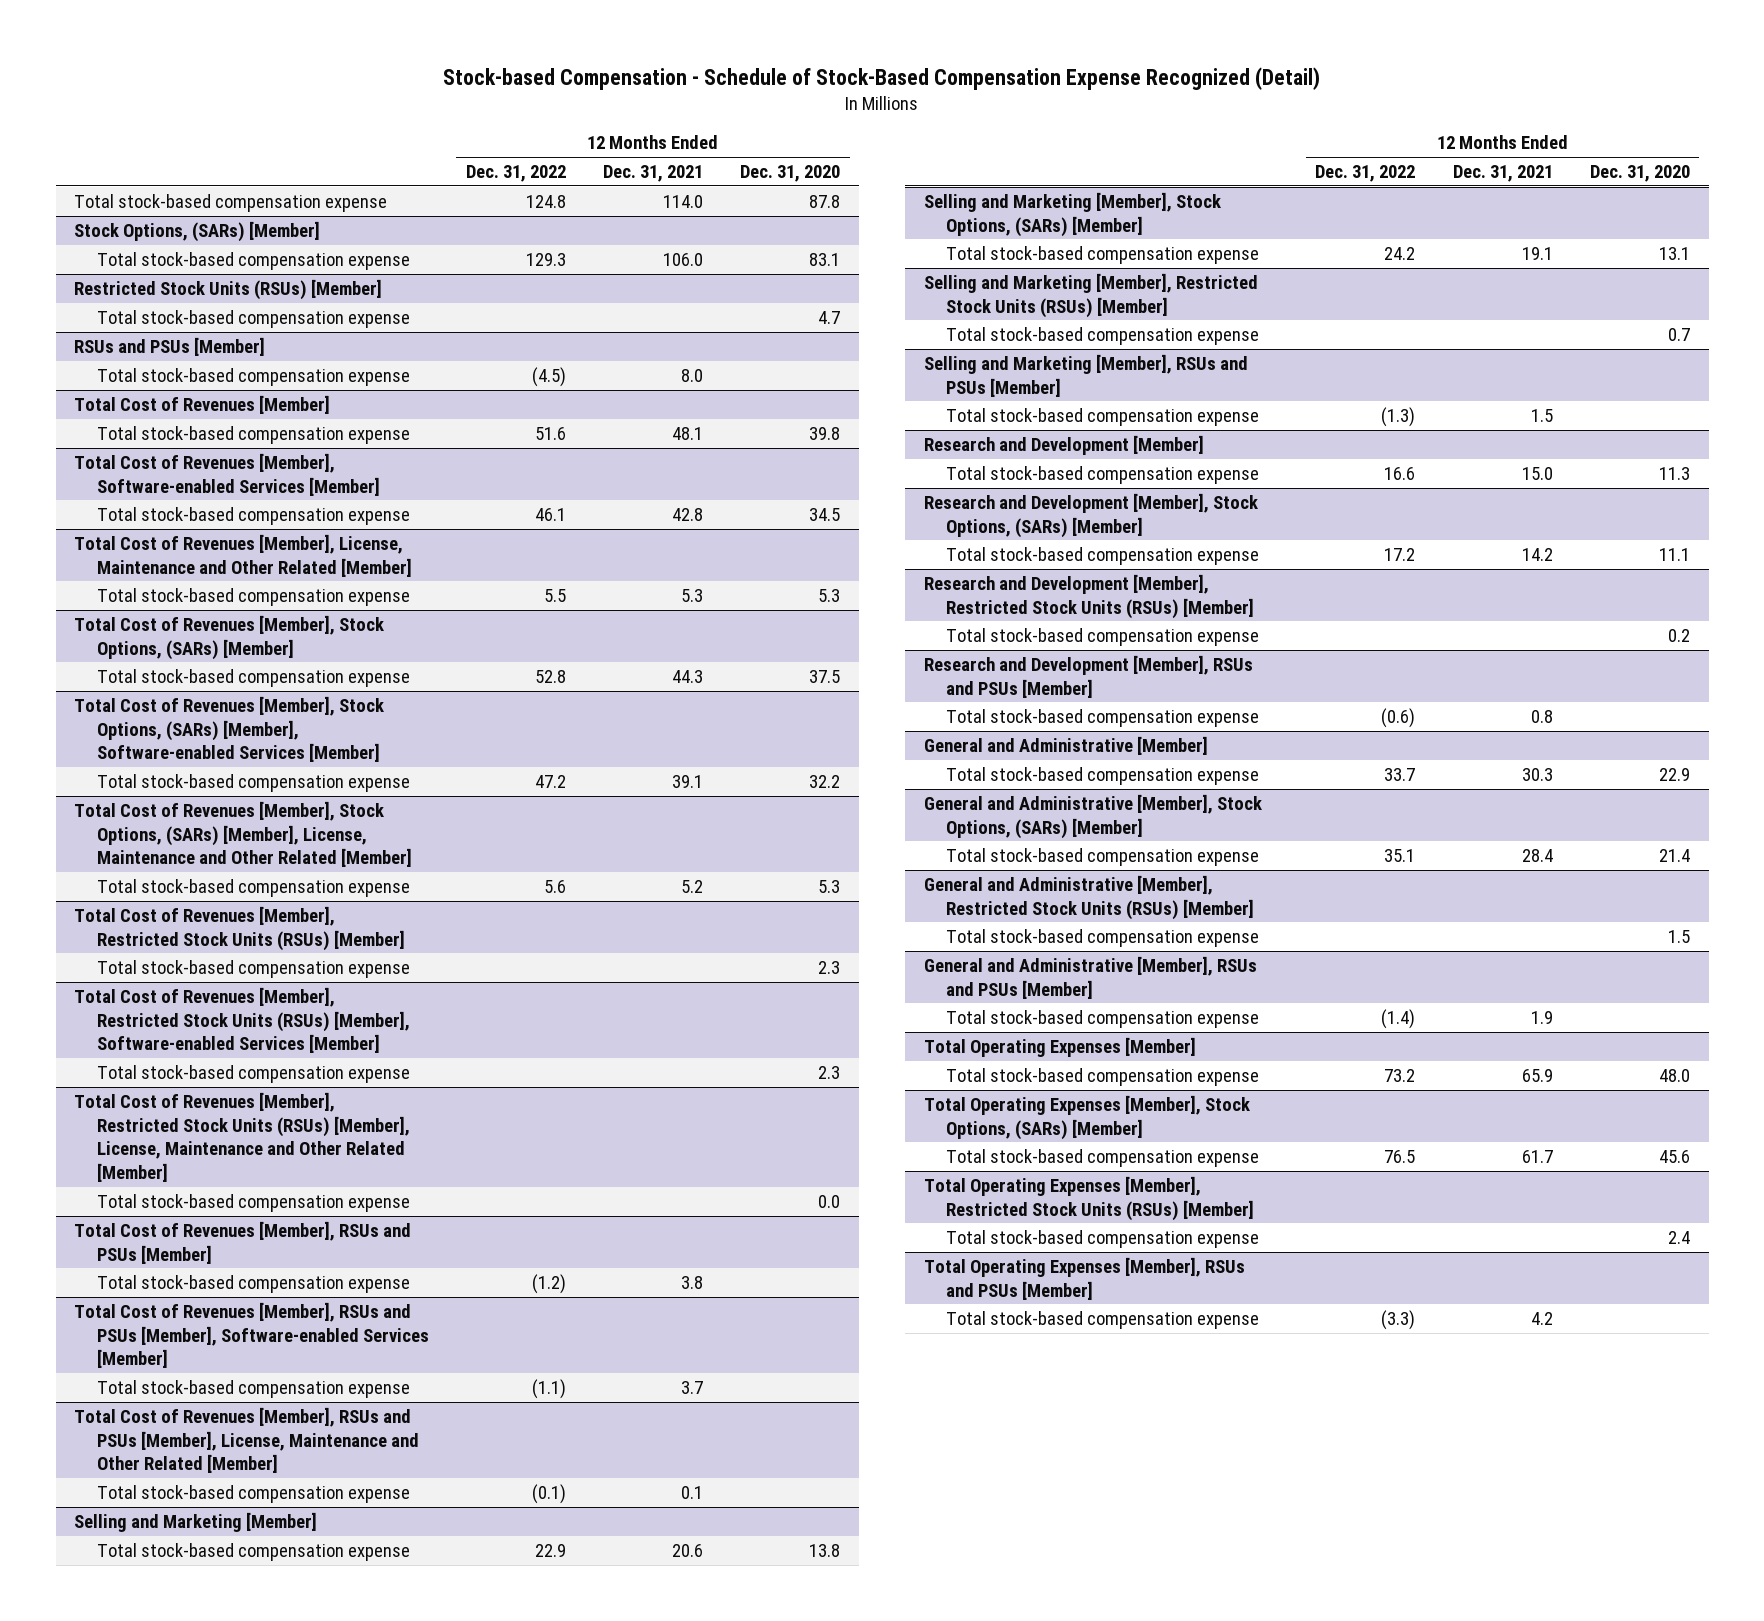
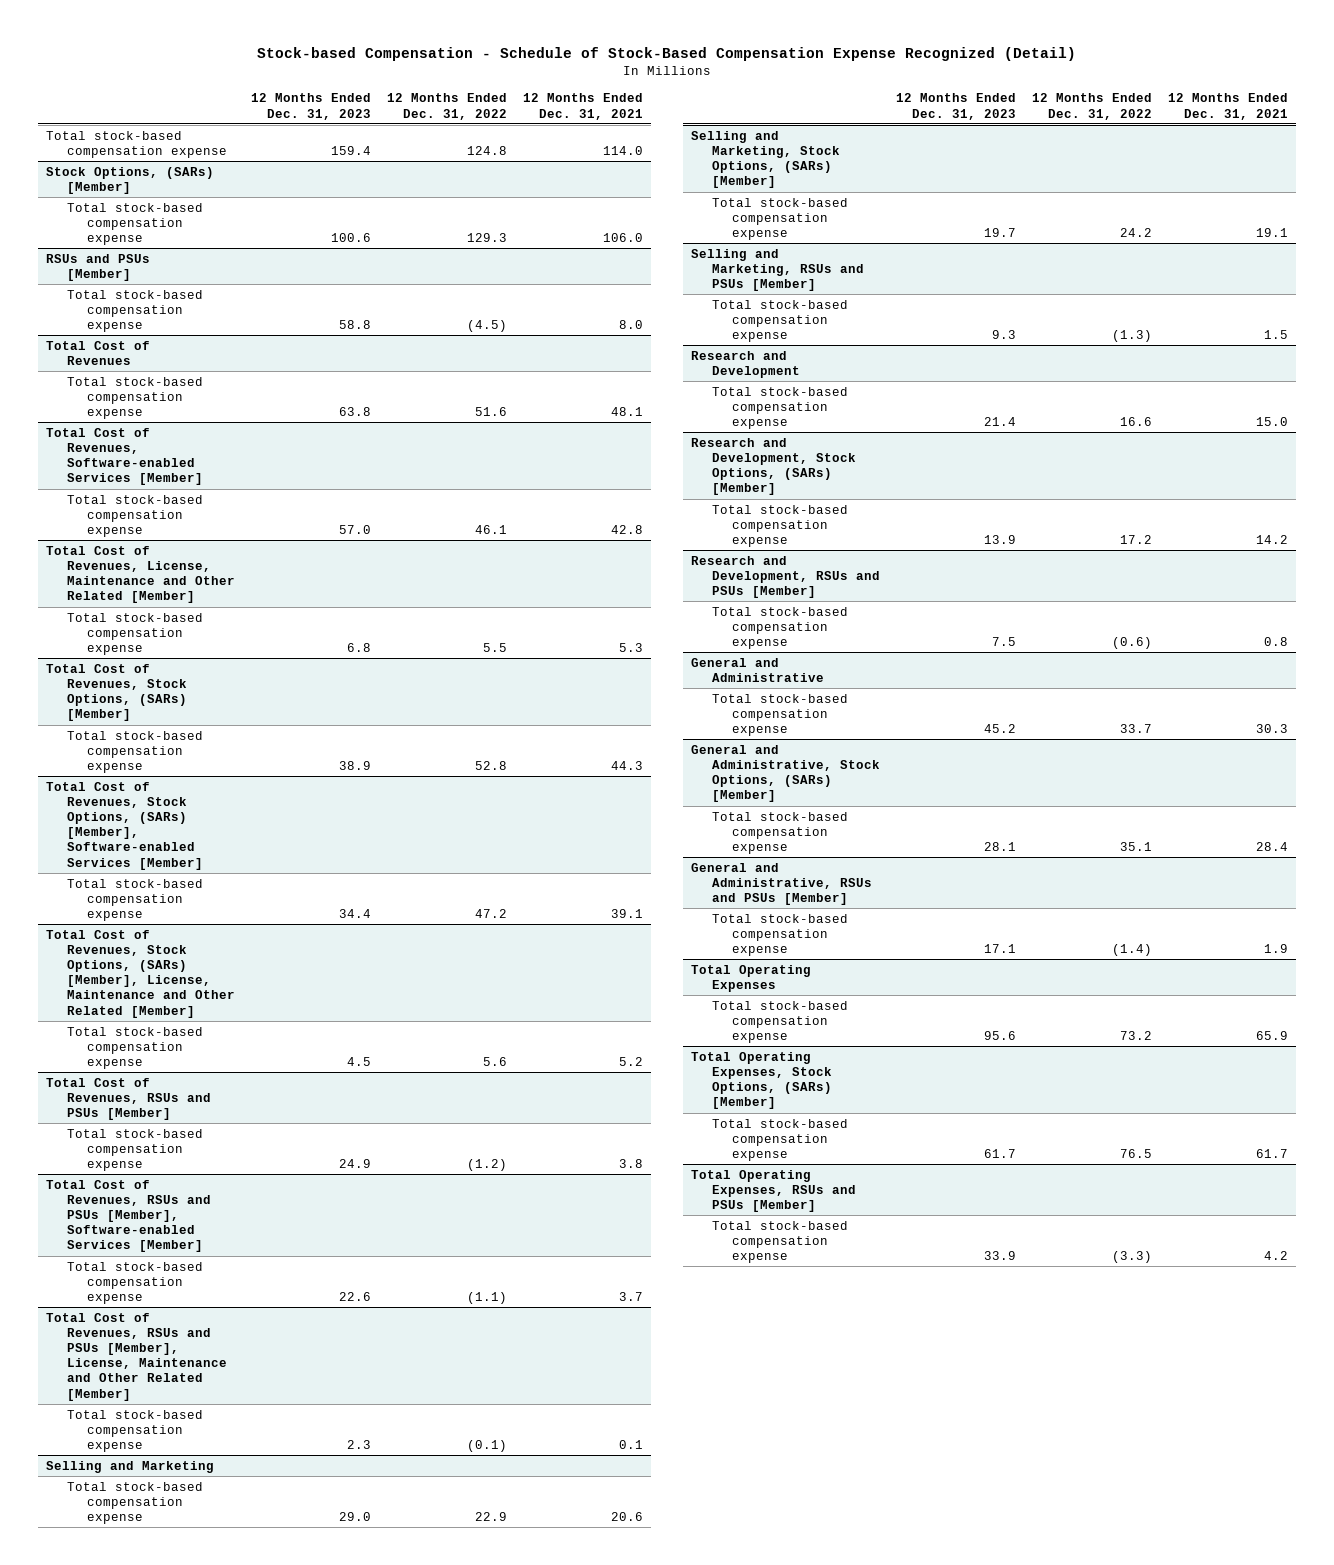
- | 12 Months Ended Dec. 31, 2022 | 12 Months Ended Dec. 31, 2021 | 12 Months Ended Dec. 31, 2020
+ | 12 Months Ended Dec. 31, 2023 | 12 Months Ended Dec. 31, 2022 | 12 Months Ended Dec. 31, 2021
- Restricted Stock Units (RSUs) [Member]
- Total stock-based compensation expense | | | 4.7
- Total Cost of Revenues [Member]
+ Total Cost of Revenues
- Total Cost of Revenues [Member], Software-enabled Services [Member]
+ Total Cost of Revenues, Software-enabled Services [Member]
- Total Cost of Revenues [Member], License, Maintenance and Other Related [Member]
+ Total Cost of Revenues, License, Maintenance and Other Related [Member]
- Total Cost of Revenues [Member], Stock Options, (SARs) [Member]
+ Total Cost of Revenues, Stock Options, (SARs) [Member]
- Total Cost of Revenues [Member], Stock Options, (SARs) [Member], Software-enabled Services [Member]
+ Total Cost of Revenues, Stock Options, (SARs) [Member], Software-enabled Services [Member]
- Total Cost of Revenues [Member], Stock Options, (SARs) [Member], License, Maintenance and Other Related [Member]
+ Total Cost of Revenues, Stock Options, (SARs) [Member], License, Maintenance and Other Related [Member]
- Total Cost of Revenues [Member], Restricted Stock Units (RSUs) [Member]
- Total stock-based compensation expense | | | 2.3
- Total Cost of Revenues [Member], Restricted Stock Units (RSUs) [Member], Software-enabled Services [Member]
- Total stock-based compensation expense | | | 2.3
- Total Cost of Revenues [Member], Restricted Stock Units (RSUs) [Member], License, Maintenance and Other Related [Member]
- Total stock-based compensation expense | | | 0.0
- Total Cost of Revenues [Member], RSUs and PSUs [Member]
+ Total Cost of Revenues, RSUs and PSUs [Member]
- Total Cost of Revenues [Member], RSUs and PSUs [Member], Software-enabled Services [Member]
+ Total Cost of Revenues, RSUs and PSUs [Member], Software-enabled Services [Member]
- Total Cost of Revenues [Member], RSUs and PSUs [Member], License, Maintenance and Other Related [Member]
+ Total Cost of Revenues, RSUs and PSUs [Member], License, Maintenance and Other Related [Member]
- Selling and Marketing [Member]
+ Selling and Marketing
- Selling and Marketing [Member], Stock Options, (SARs) [Member]
+ Selling and Marketing, Stock Options, (SARs) [Member]
- Selling and Marketing [Member], Restricted Stock Units (RSUs) [Member]
- Total stock-based compensation expense | | | 0.7
- Selling and Marketing [Member], RSUs and PSUs [Member]
+ Selling and Marketing, RSUs and PSUs [Member]
- Research and Development [Member]
+ Research and Development
- Research and Development [Member], Stock Options, (SARs) [Member]
+ Research and Development, Stock Options, (SARs) [Member]
- Research and Development [Member], Restricted Stock Units (RSUs) [Member]
- Total stock-based compensation expense | | | 0.2
- Research and Development [Member], RSUs and PSUs [Member]
+ Research and Development, RSUs and PSUs [Member]
- General and Administrative [Member]
+ General and Administrative
- General and Administrative [Member], Stock Options, (SARs) [Member]
+ General and Administrative, Stock Options, (SARs) [Member]
- General and Administrative [Member], Restricted Stock Units (RSUs) [Member]
- Total stock-based compensation expense | | | 1.5
- General and Administrative [Member], RSUs and PSUs [Member]
+ General and Administrative, RSUs and PSUs [Member]
- Total Operating Expenses [Member]
+ Total Operating Expenses
- Total Operating Expenses [Member], Stock Options, (SARs) [Member]
+ Total Operating Expenses, Stock Options, (SARs) [Member]
- Total Operating Expenses [Member], Restricted Stock Units (RSUs) [Member]
- Total stock-based compensation expense | | | 2.4
- Total Operating Expenses [Member], RSUs and PSUs [Member]
+ Total Operating Expenses, RSUs and PSUs [Member]

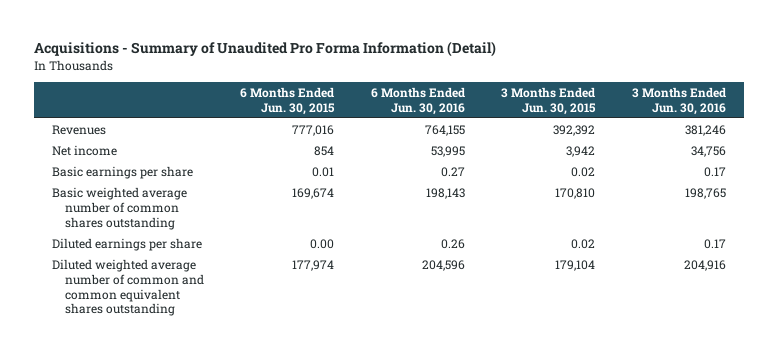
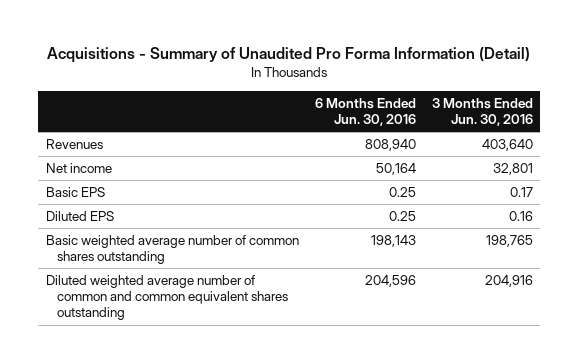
- | 6 Months Ended Jun. 30, 2015 | 6 Months Ended Jun. 30, 2016 | 3 Months Ended Jun. 30, 2015 | 3 Months Ended Jun. 30, 2016
+ | 6 Months Ended Jun. 30, 2016 | 3 Months Ended Jun. 30, 2016
- Revenues | 777,016 | 764,155 | 392,392 | 381,246
- Net income | 854 | 53,995 | 3,942 | 34,756
- Basic earnings per share | 0.01 | 0.27 | 0.02 | 0.17
+ Revenues | 808,940 | 403,640
+ Net income | 50,164 | 32,801
+ Basic EPS | 0.25 | 0.17
+ Diluted EPS | 0.25 | 0.16
- Diluted earnings per share | 0.00 | 0.26 | 0.02 | 0.17

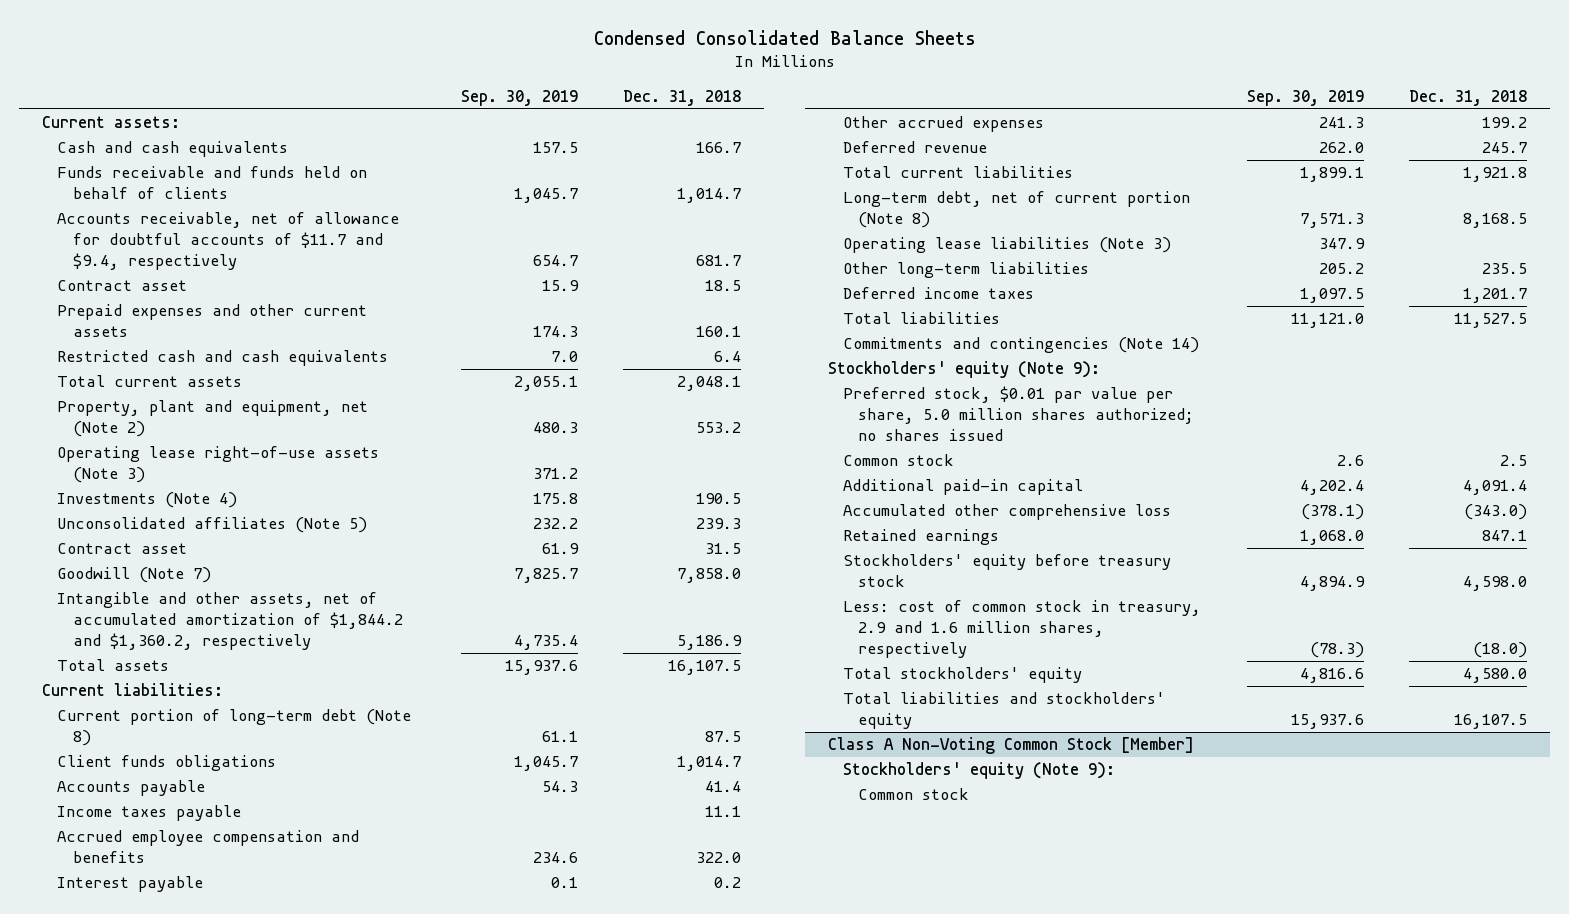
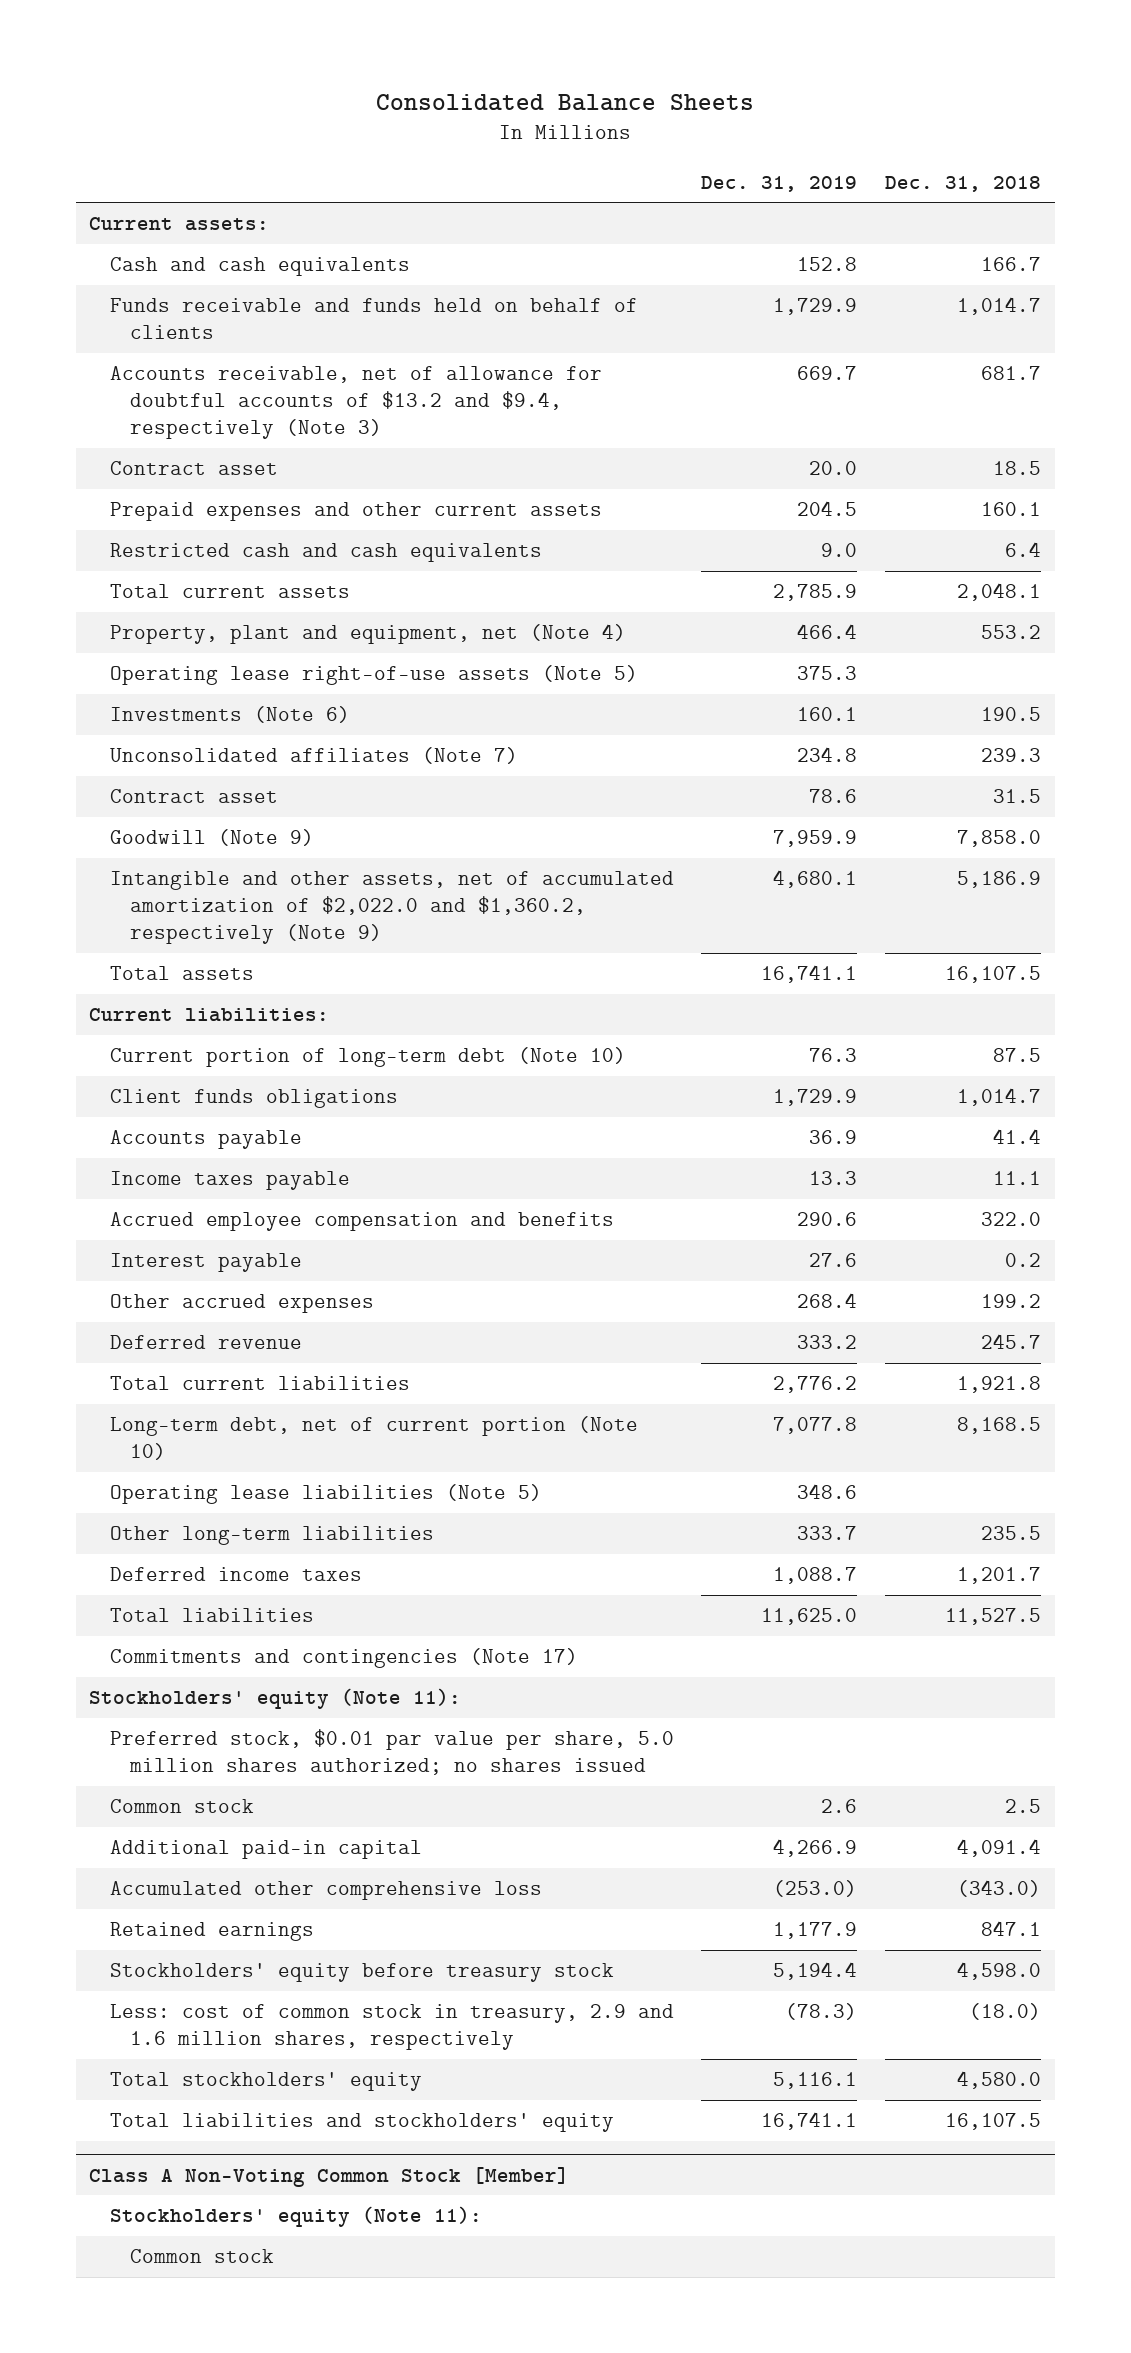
- Condensed Consolidated Balance Sheets
+ Consolidated Balance Sheets
- | Sep. 30, 2019 | Dec. 31, 2018
+ | Dec. 31, 2019 | Dec. 31, 2018
- Accounts receivable, net of allowance for doubtful accounts of $11.7 and $9.4, respectively | 654.7 | 681.7
+ Accounts receivable, net of allowance for doubtful accounts of $13.2 and $9.4, respectively (Note 3) | 669.7 | 681.7
- Property, plant and equipment, net (Note 2) | 480.3 | 553.2
- Operating lease right-of-use assets (Note 3) | 371.2 |
- Investments (Note 4) | 175.8 | 190.5
- Unconsolidated affiliates (Note 5) | 232.2 | 239.3
+ Property, plant and equipment, net (Note 4) | 466.4 | 553.2
+ Operating lease right-of-use assets (Note 5) | 375.3 |
+ Investments (Note 6) | 160.1 | 190.5
+ Unconsolidated affiliates (Note 7) | 234.8 | 239.3
- Goodwill (Note 7) | 7,825.7 | 7,858.0
- Intangible and other assets, net of accumulated amortization of $1,844.2 and $1,360.2, respectively | 4,735.4 | 5,186.9
+ Goodwill (Note 9) | 7,959.9 | 7,858.0
+ Intangible and other assets, net of accumulated amortization of $2,022.0 and $1,360.2, respectively (Note 9) | 4,680.1 | 5,186.9
- Current portion of long-term debt (Note 8) | 61.1 | 87.5
+ Current portion of long-term debt (Note 10) | 76.3 | 87.5
- Long-term debt, net of current portion (Note 8) | 7,571.3 | 8,168.5
- Operating lease liabilities (Note 3) | 347.9 |
+ Long-term debt, net of current portion (Note 10) | 7,077.8 | 8,168.5
+ Operating lease liabilities (Note 5) | 348.6 |
- Commitments and contingencies (Note 14)
- Stockholders' equity (Note 9):
+ Commitments and contingencies (Note 17)
+ Stockholders' equity (Note 11):
@ Class A Non-Voting Common Stock [Member]
- Stockholders' equity (Note 9):
+ Stockholders' equity (Note 11):

